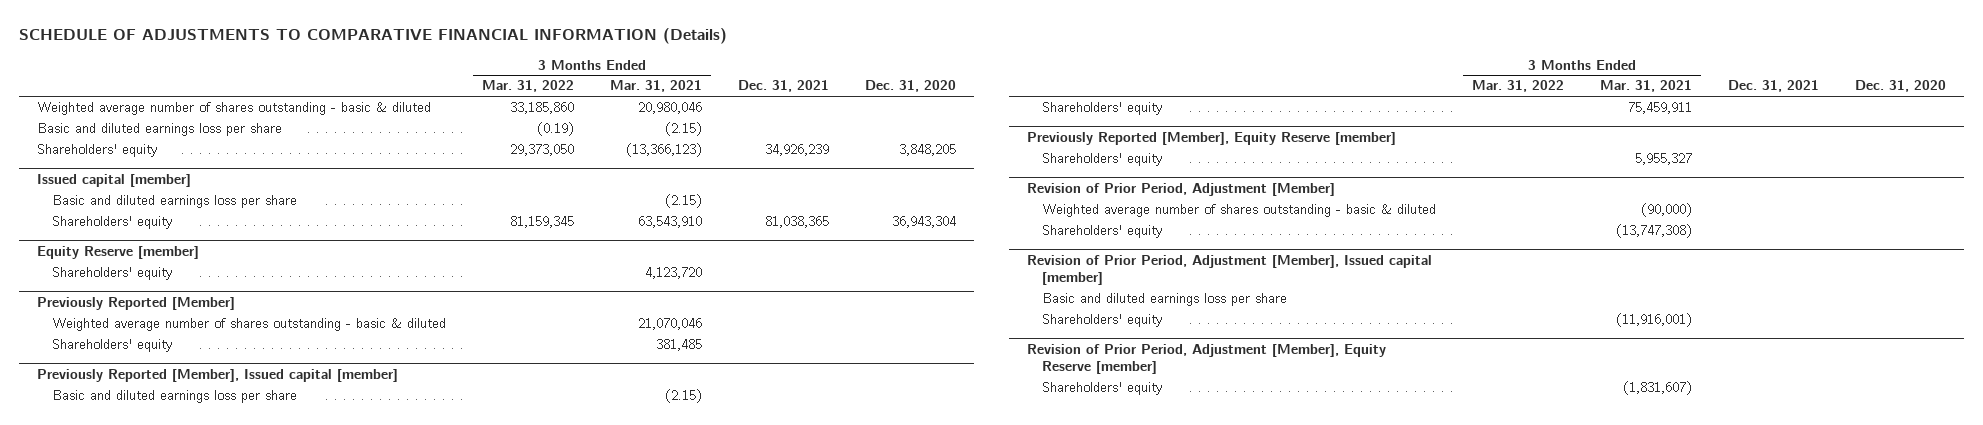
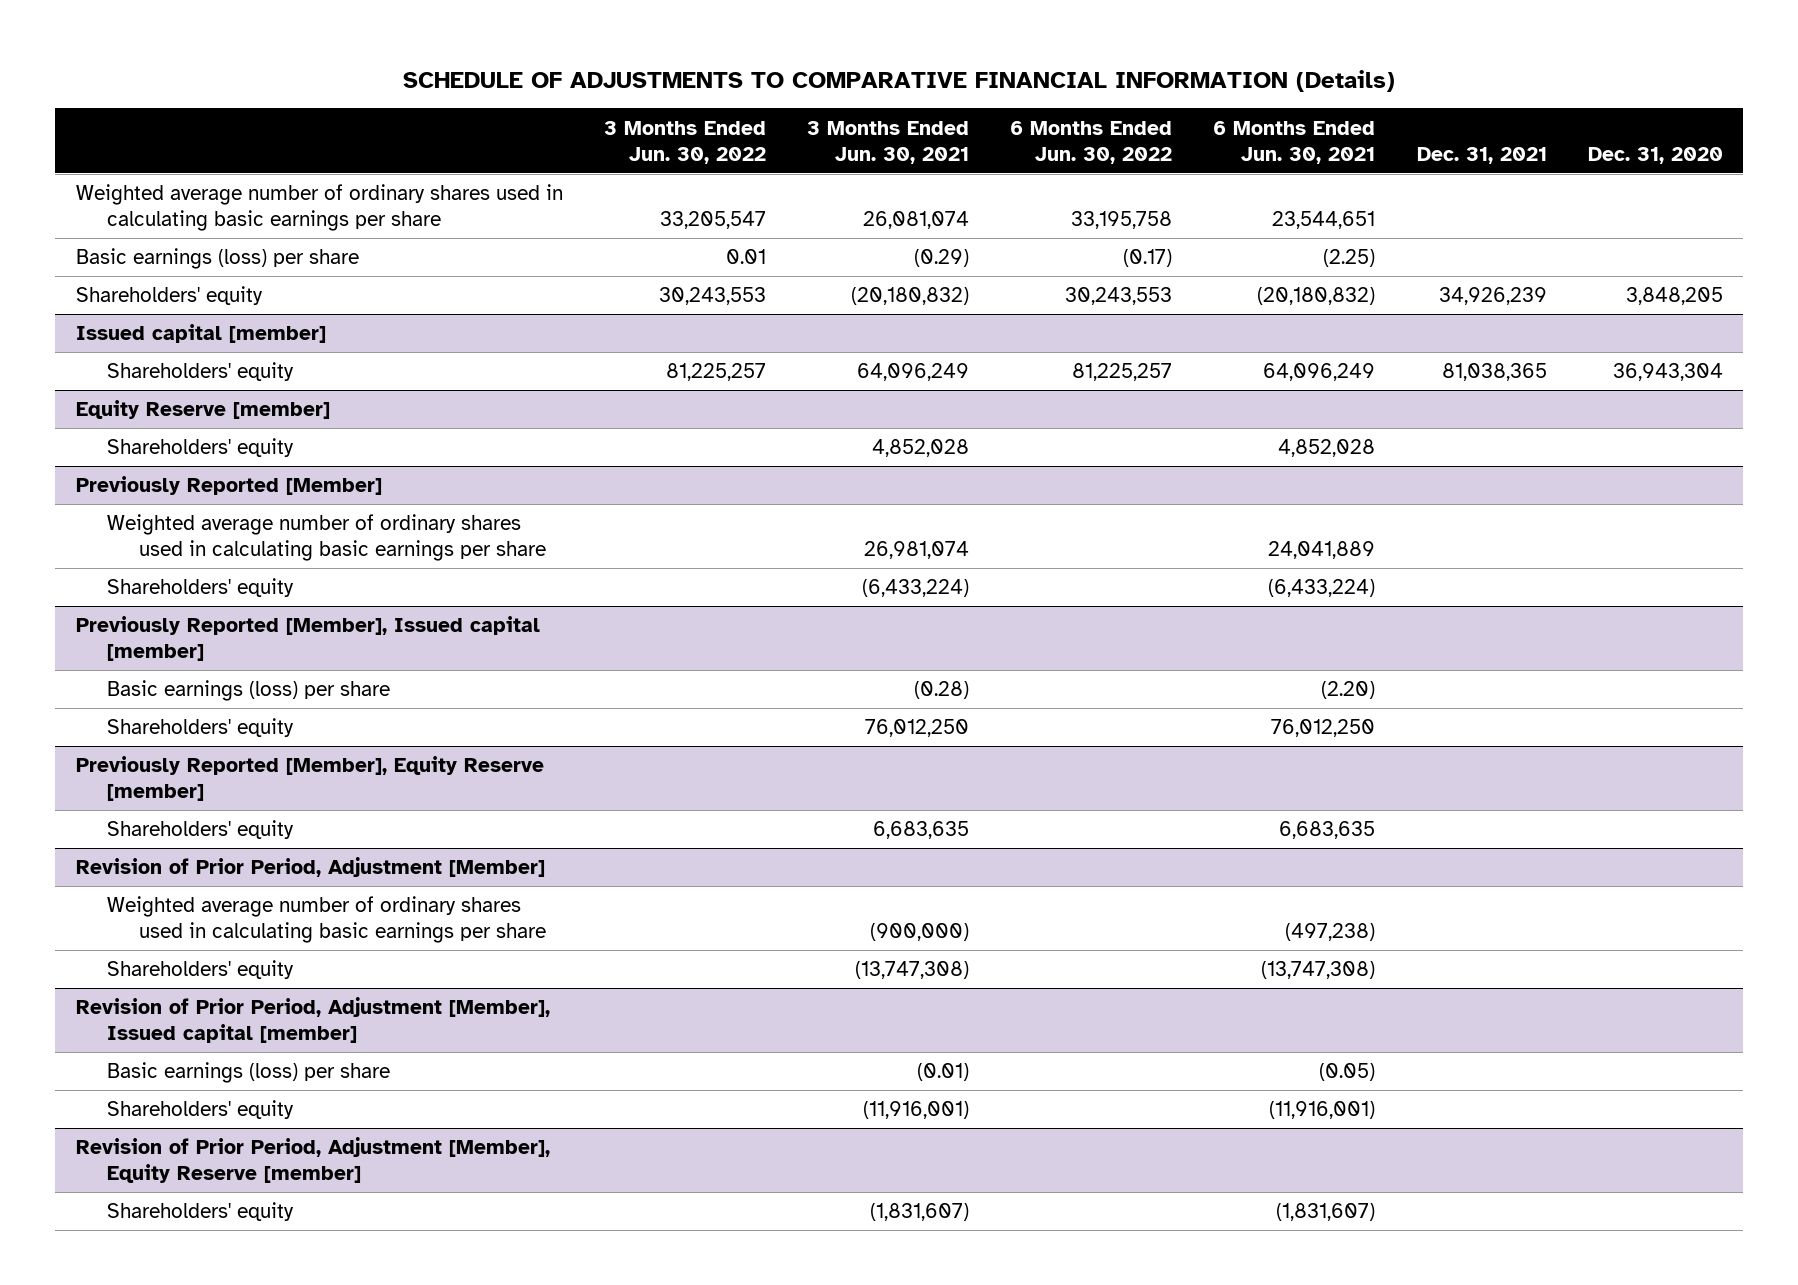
- | 3 Months Ended Mar. 31, 2022 | 3 Months Ended Mar. 31, 2021 | Dec. 31, 2021 | Dec. 31, 2020
+ | 3 Months Ended Jun. 30, 2022 | 3 Months Ended Jun. 30, 2021 | 6 Months Ended Jun. 30, 2022 | 6 Months Ended Jun. 30, 2021 | Dec. 31, 2021 | Dec. 31, 2020
- Weighted average number of shares outstanding - basic & diluted | 33,185,860 | 20,980,046 | |
- Basic and diluted earnings loss per share | (0.19) | (2.15) | |
+ Weighted average number of ordinary shares used in calculating basic earnings per share | 33,205,547 | 26,081,074 | 33,195,758 | 23,544,651 | |
+ Basic earnings (loss) per share | 0.01 | (0.29) | (0.17) | (2.25) | |
@ Issued capital [member]
- Basic and diluted earnings loss per share | | (2.15) | |
@ Previously Reported [Member]
- Weighted average number of shares outstanding - basic & diluted | | 21,070,046 | |
+ Weighted average number of ordinary shares used in calculating basic earnings per share | | 26,981,074 | | 24,041,889 | |
@ Previously Reported [Member], Issued capital [member]
- Basic and diluted earnings loss per share | | (2.15) | |
+ Basic earnings (loss) per share | | (0.28) | | (2.20) | |
@ Revision of Prior Period, Adjustment [Member]
- Weighted average number of shares outstanding - basic & diluted | | (90,000) | |
+ Weighted average number of ordinary shares used in calculating basic earnings per share | | (900,000) | | (497,238) | |
@ Revision of Prior Period, Adjustment [Member], Issued capital [member]
- Basic and diluted earnings loss per share
+ Basic earnings (loss) per share | | (0.01) | | (0.05) | |

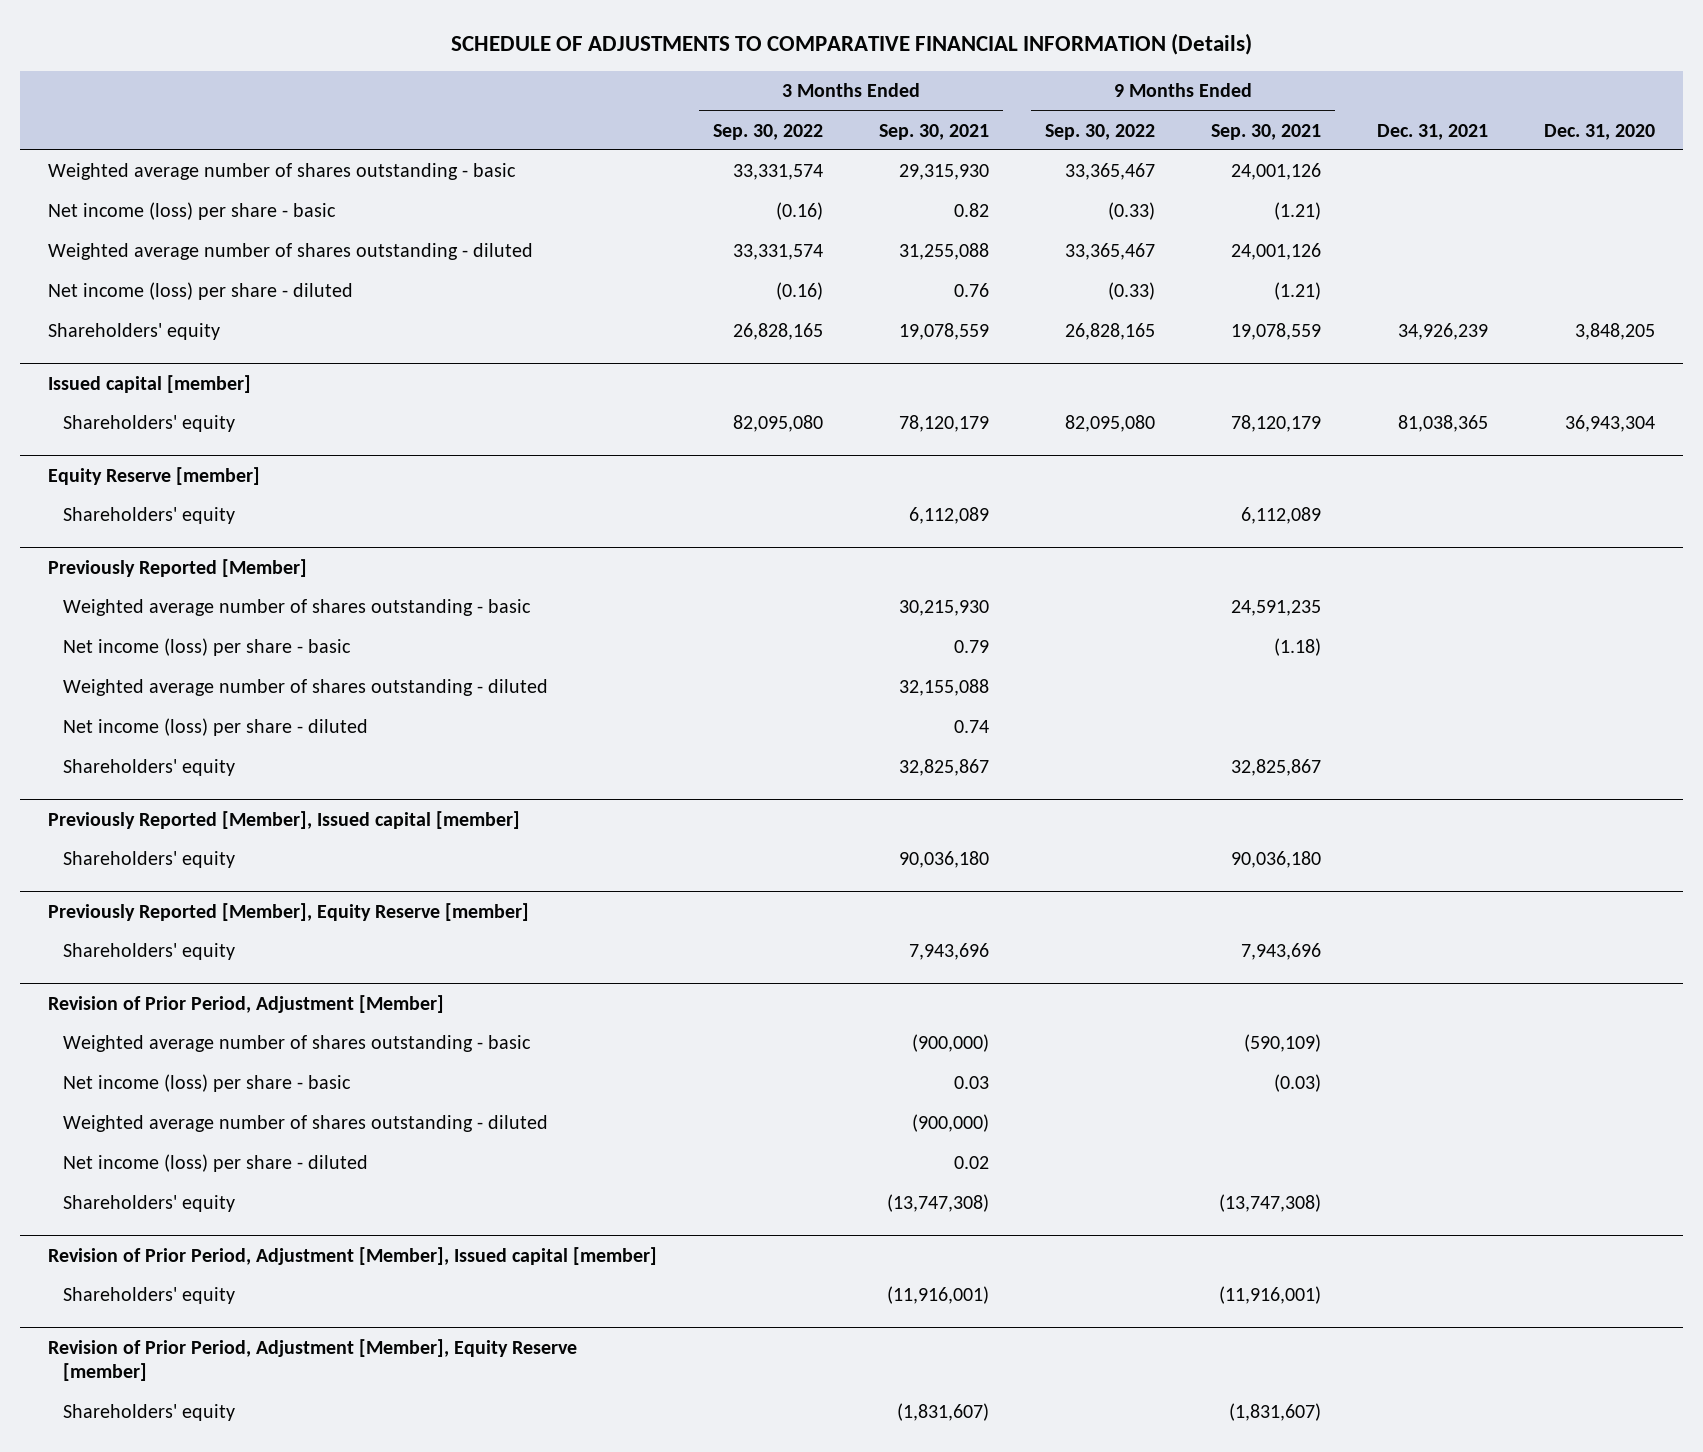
- | 3 Months Ended Jun. 30, 2022 | 3 Months Ended Jun. 30, 2021 | 6 Months Ended Jun. 30, 2022 | 6 Months Ended Jun. 30, 2021 | Dec. 31, 2021 | Dec. 31, 2020
+ | 3 Months Ended Sep. 30, 2022 | 3 Months Ended Sep. 30, 2021 | 9 Months Ended Sep. 30, 2022 | 9 Months Ended Sep. 30, 2021 | Dec. 31, 2021 | Dec. 31, 2020
- Weighted average number of ordinary shares used in calculating basic earnings per share | 33,205,547 | 26,081,074 | 33,195,758 | 23,544,651 | |
- Basic earnings (loss) per share | 0.01 | (0.29) | (0.17) | (2.25) | |
+ Weighted average number of shares outstanding - basic | 33,331,574 | 29,315,930 | 33,365,467 | 24,001,126 | |
+ Net income (loss) per share - basic | (0.16) | 0.82 | (0.33) | (1.21) | |
+ Weighted average number of shares outstanding - diluted | 33,331,574 | 31,255,088 | 33,365,467 | 24,001,126 | |
+ Net income (loss) per share - diluted | (0.16) | 0.76 | (0.33) | (1.21) | |
@ Previously Reported [Member]
- Weighted average number of ordinary shares used in calculating basic earnings per share | | 26,981,074 | | 24,041,889 | |
+ Weighted average number of shares outstanding - basic | | 30,215,930 | | 24,591,235 | |
+ Net income (loss) per share - basic | | 0.79 | | (1.18) | |
+ Weighted average number of shares outstanding - diluted | | 32,155,088 | | | |
+ Net income (loss) per share - diluted | | 0.74 | | | |
@ Previously Reported [Member], Issued capital [member]
- Basic earnings (loss) per share | | (0.28) | | (2.20) | |
@ Revision of Prior Period, Adjustment [Member]
- Weighted average number of ordinary shares used in calculating basic earnings per share | | (900,000) | | (497,238) | |
+ Weighted average number of shares outstanding - basic | | (900,000) | | (590,109) | |
+ Net income (loss) per share - basic | | 0.03 | | (0.03) | |
+ Weighted average number of shares outstanding - diluted | | (900,000) | | | |
+ Net income (loss) per share - diluted | | 0.02 | | | |
@ Revision of Prior Period, Adjustment [Member], Issued capital [member]
- Basic earnings (loss) per share | | (0.01) | | (0.05) | |

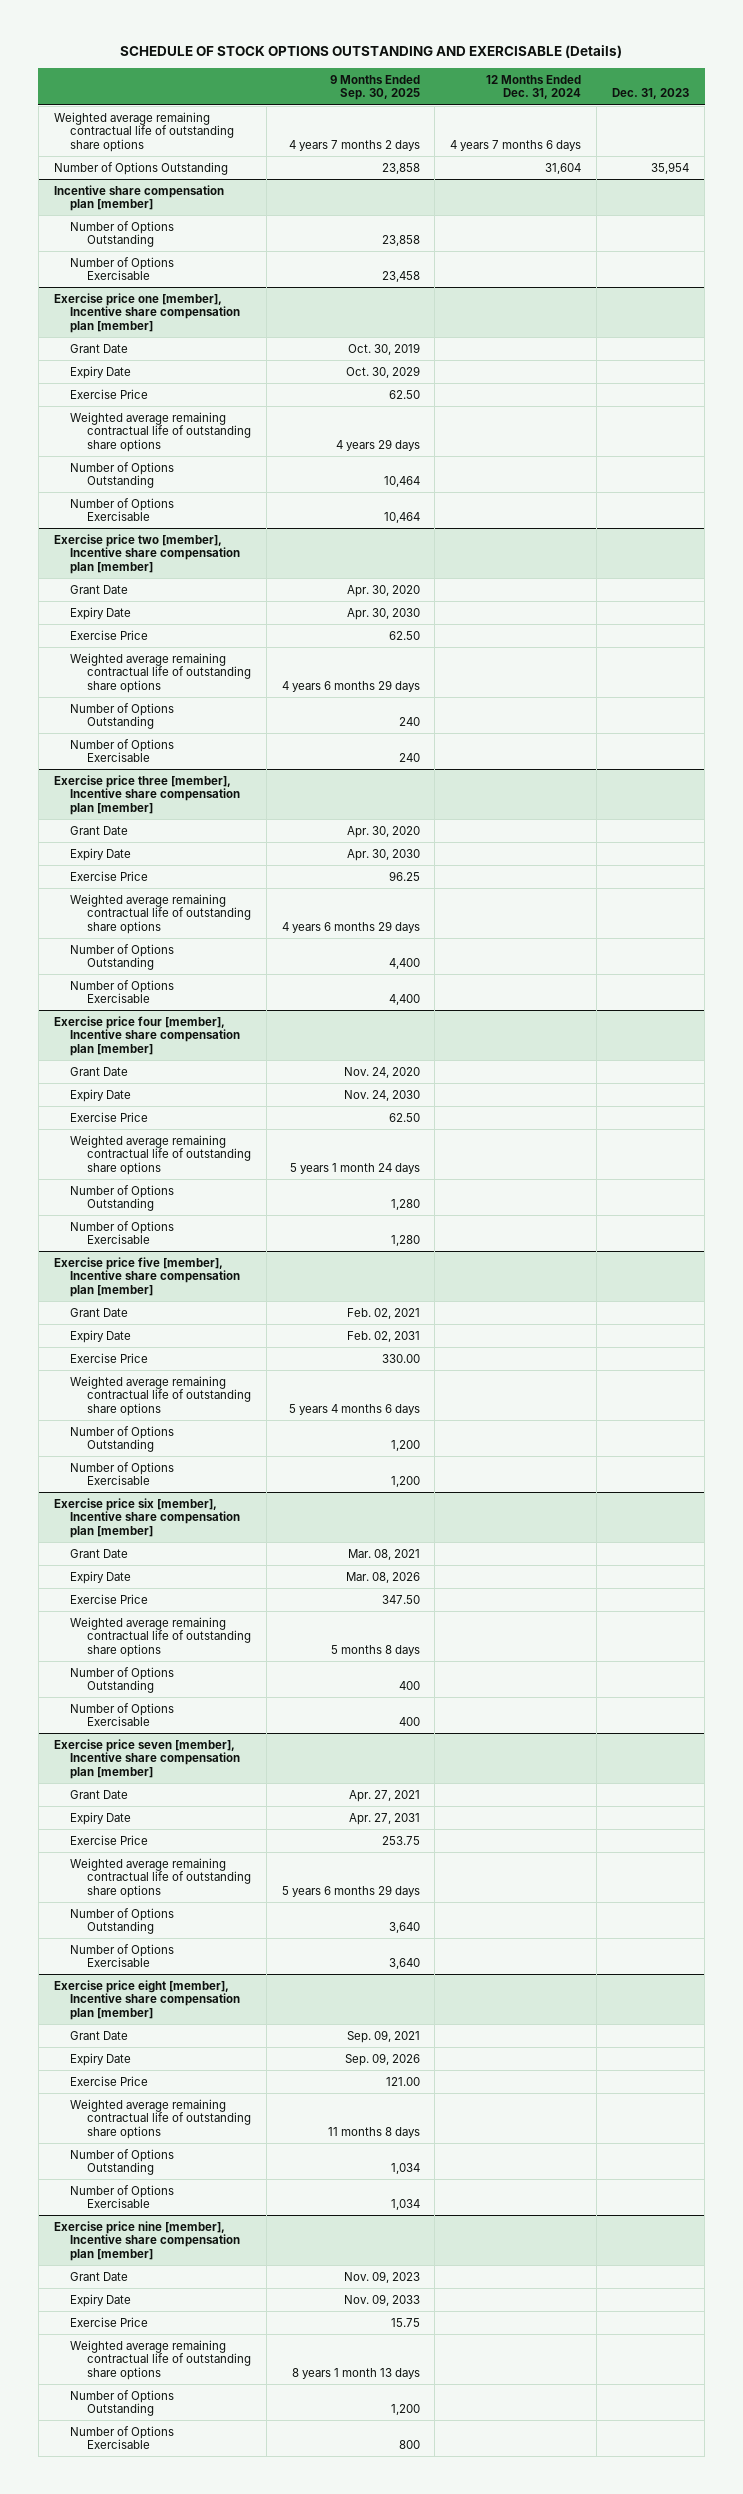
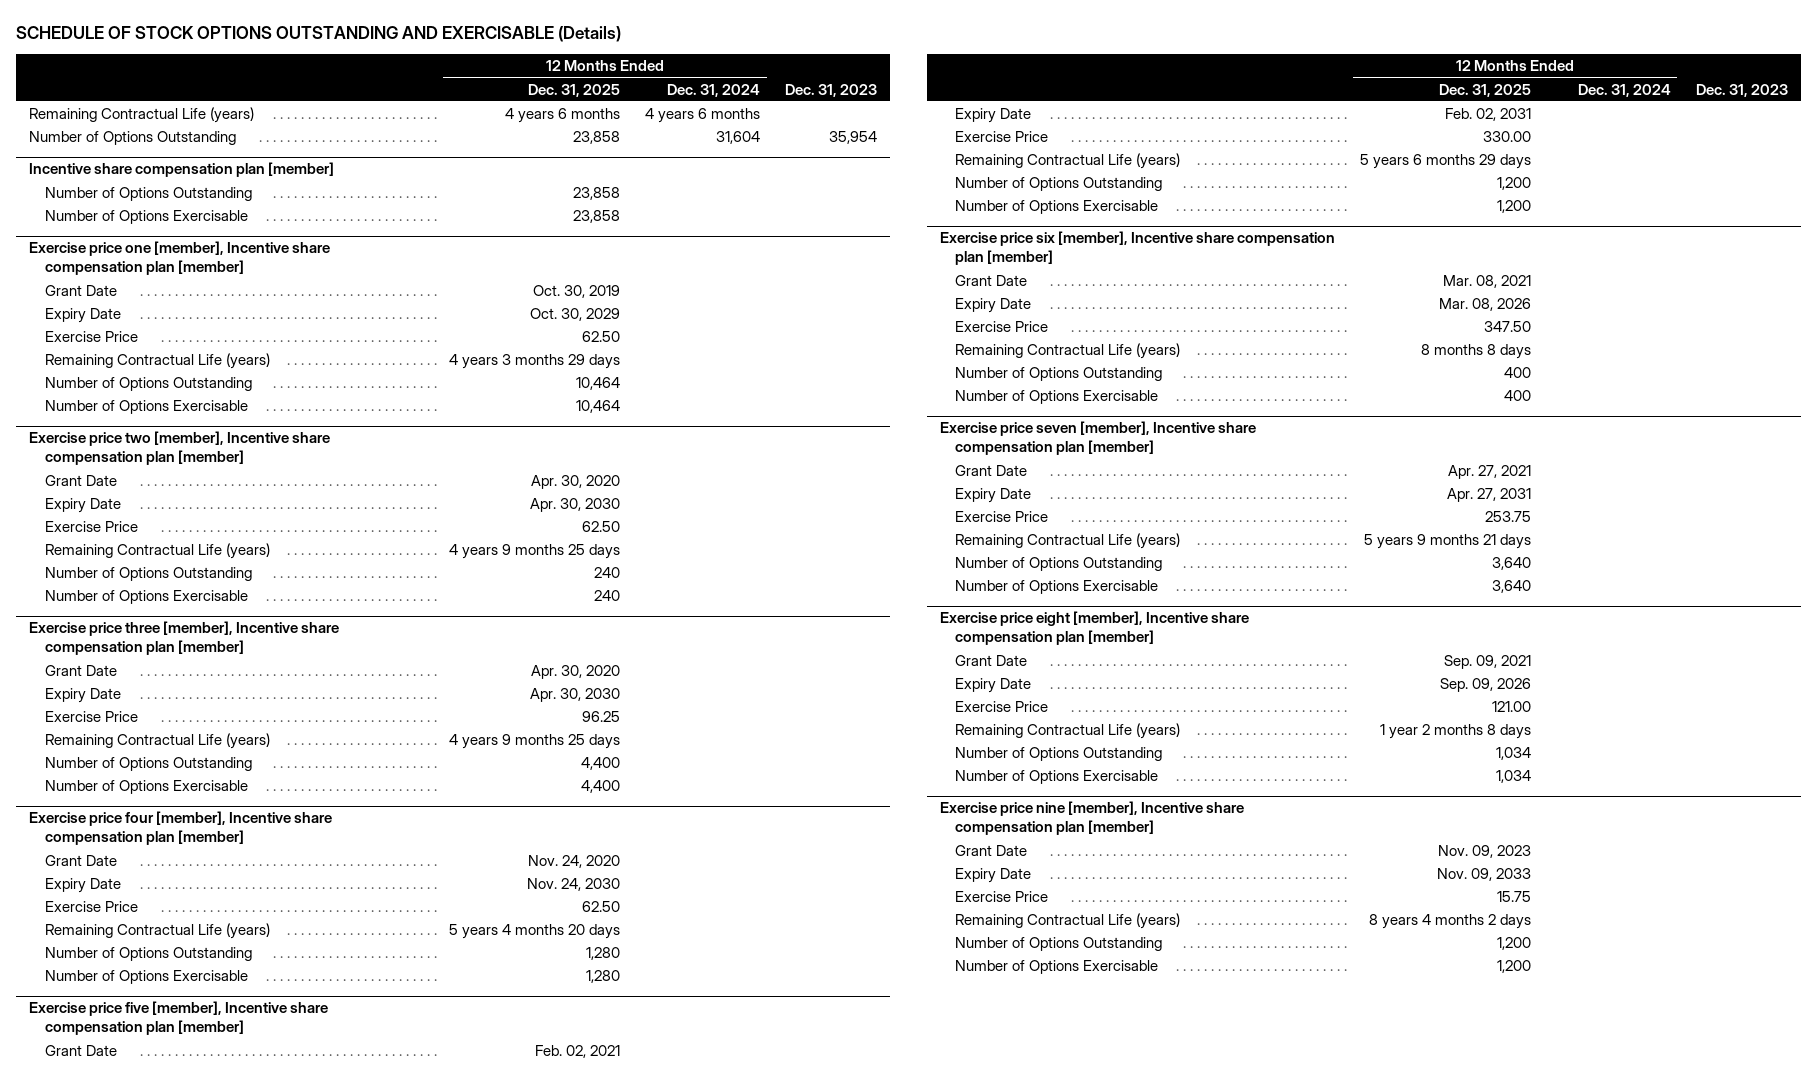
- | 9 Months Ended Sep. 30, 2025 | 12 Months Ended Dec. 31, 2024 | Dec. 31, 2023
+ | 12 Months Ended Dec. 31, 2025 | 12 Months Ended Dec. 31, 2024 | Dec. 31, 2023
- Weighted average remaining contractual life of outstanding share options | 4 years 7 months 2 days | 4 years 7 months 6 days |
+ Remaining Contractual Life (years) | 4 years 6 months | 4 years 6 months |
@ Exercise price one [member], Incentive share compensation plan [member]
- Weighted average remaining contractual life of outstanding share options | 4 years 29 days | |
+ Remaining Contractual Life (years) | 4 years 3 months 29 days | |
@ Exercise price two [member], Incentive share compensation plan [member]
- Weighted average remaining contractual life of outstanding share options | 4 years 6 months 29 days | |
+ Remaining Contractual Life (years) | 4 years 9 months 25 days | |
@ Exercise price three [member], Incentive share compensation plan [member]
- Weighted average remaining contractual life of outstanding share options | 4 years 6 months 29 days | |
+ Remaining Contractual Life (years) | 4 years 9 months 25 days | |
@ Exercise price four [member], Incentive share compensation plan [member]
- Weighted average remaining contractual life of outstanding share options | 5 years 1 month 24 days | |
+ Remaining Contractual Life (years) | 5 years 4 months 20 days | |
@ Exercise price five [member], Incentive share compensation plan [member]
- Weighted average remaining contractual life of outstanding share options | 5 years 4 months 6 days | |
+ Remaining Contractual Life (years) | 5 years 6 months 29 days | |
@ Exercise price six [member], Incentive share compensation plan [member]
- Weighted average remaining contractual life of outstanding share options | 5 months 8 days | |
+ Remaining Contractual Life (years) | 8 months 8 days | |
@ Exercise price seven [member], Incentive share compensation plan [member]
- Weighted average remaining contractual life of outstanding share options | 5 years 6 months 29 days | |
+ Remaining Contractual Life (years) | 5 years 9 months 21 days | |
@ Exercise price eight [member], Incentive share compensation plan [member]
- Weighted average remaining contractual life of outstanding share options | 11 months 8 days | |
+ Remaining Contractual Life (years) | 1 year 2 months 8 days | |
@ Exercise price nine [member], Incentive share compensation plan [member]
- Weighted average remaining contractual life of outstanding share options | 8 years 1 month 13 days | |
+ Remaining Contractual Life (years) | 8 years 4 months 2 days | |

